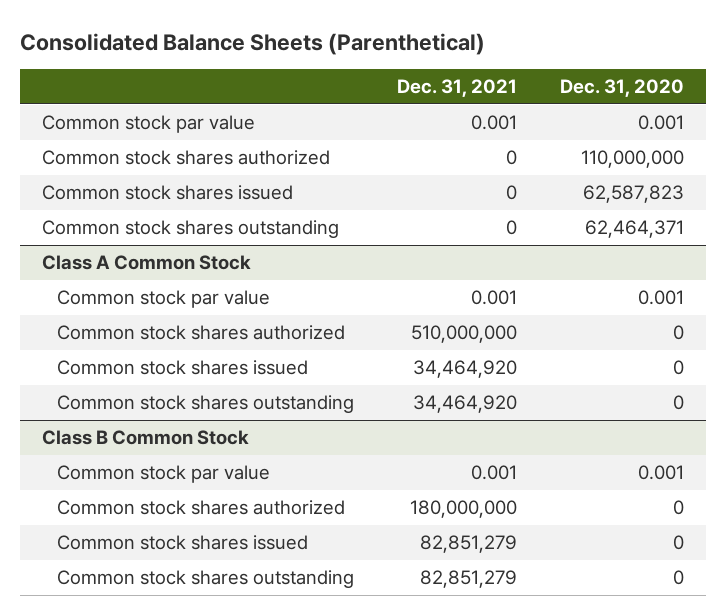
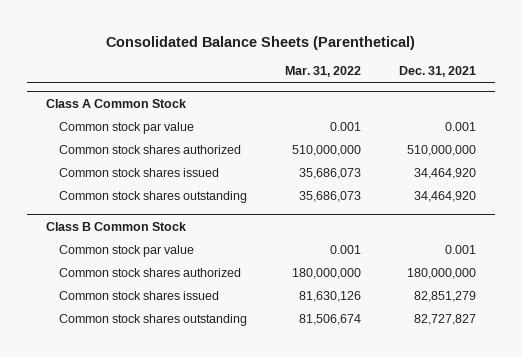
- | Dec. 31, 2021 | Dec. 31, 2020
+ | Mar. 31, 2022 | Dec. 31, 2021
- Common stock par value | 0.001 | 0.001
- Common stock shares authorized | 0 | 110,000,000
- Common stock shares issued | 0 | 62,587,823
- Common stock shares outstanding | 0 | 62,464,371
@ Class B Common Stock
- Common stock shares outstanding | 82,851,279 | 0
+ Common stock shares outstanding | 81,506,674 | 82,727,827

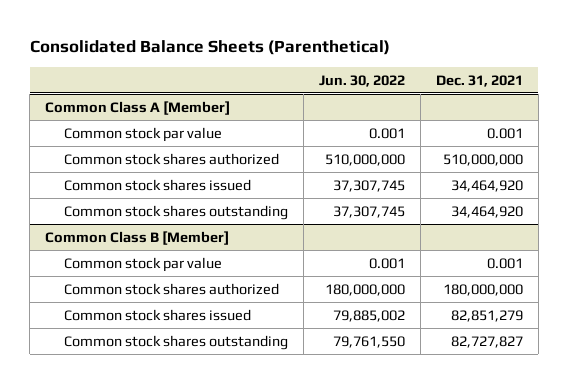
- | Mar. 31, 2022 | Dec. 31, 2021
+ | Jun. 30, 2022 | Dec. 31, 2021
- Class A Common Stock
+ Common Class A [Member]
- Class B Common Stock
+ Common Class B [Member]

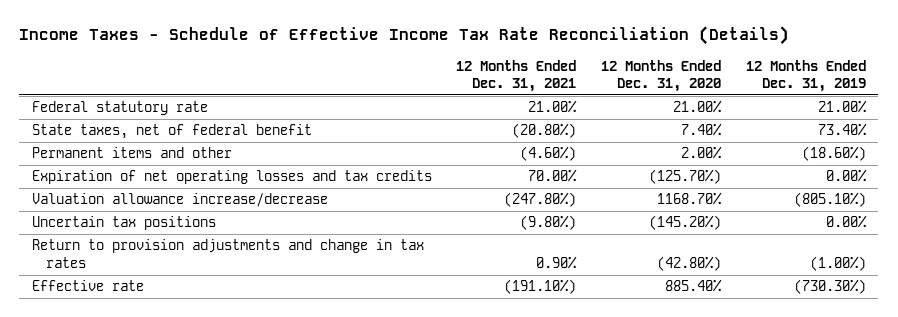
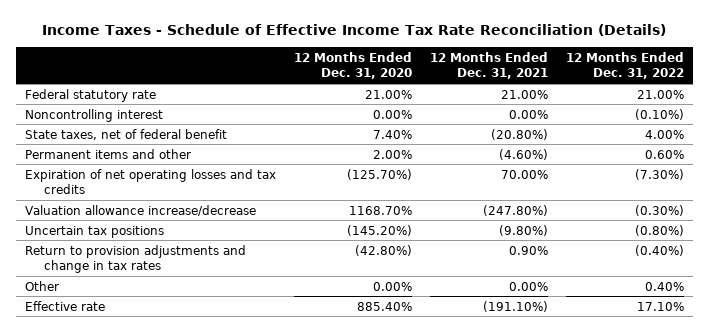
- | 12 Months Ended Dec. 31, 2021 | 12 Months Ended Dec. 31, 2020 | 12 Months Ended Dec. 31, 2019
+ | 12 Months Ended Dec. 31, 2020 | 12 Months Ended Dec. 31, 2021 | 12 Months Ended Dec. 31, 2022
+ Noncontrolling interest | 0.00% | 0.00% | (0.10%)
+ Other | 0.00% | 0.00% | 0.40%

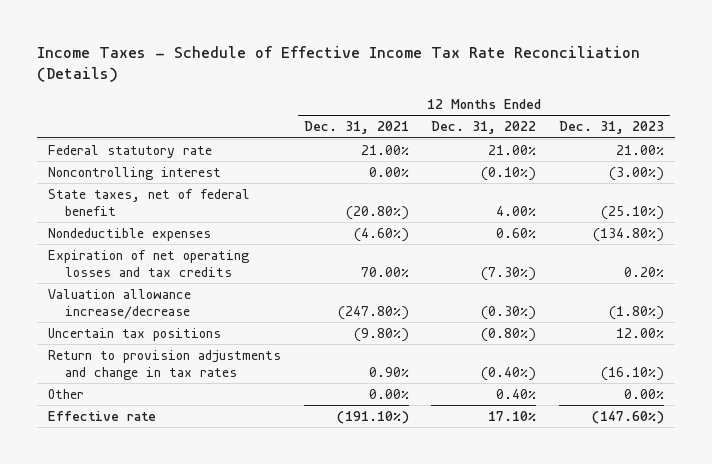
- | 12 Months Ended Dec. 31, 2020 | 12 Months Ended Dec. 31, 2021 | 12 Months Ended Dec. 31, 2022
+ | 12 Months Ended Dec. 31, 2021 | 12 Months Ended Dec. 31, 2022 | 12 Months Ended Dec. 31, 2023
- Permanent items and other | 2.00% | (4.60%) | 0.60%
+ Nondeductible expenses | (4.60%) | 0.60% | (134.80%)

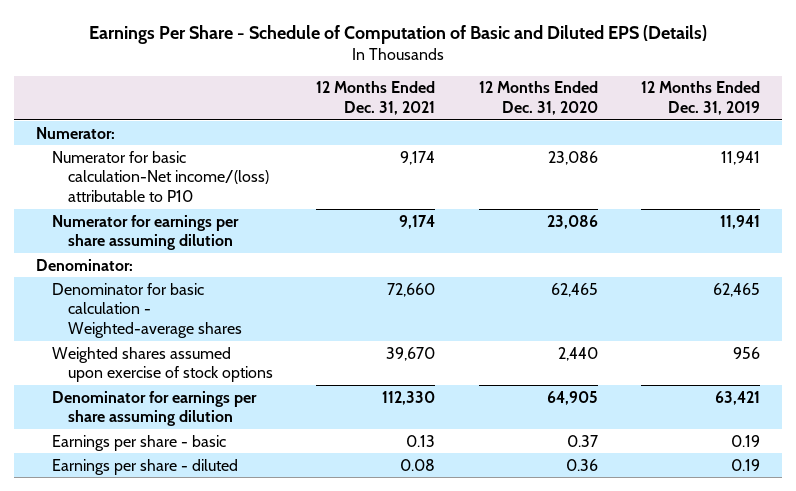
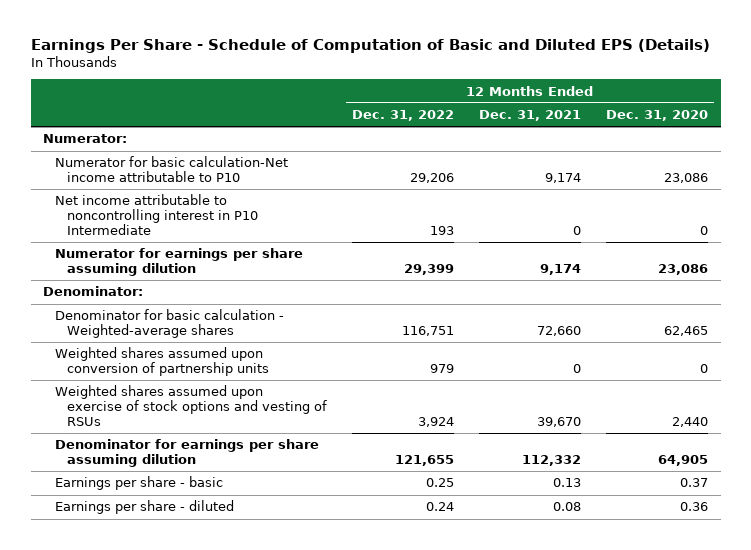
- | 12 Months Ended Dec. 31, 2021 | 12 Months Ended Dec. 31, 2020 | 12 Months Ended Dec. 31, 2019
+ | 12 Months Ended Dec. 31, 2022 | 12 Months Ended Dec. 31, 2021 | 12 Months Ended Dec. 31, 2020
- Numerator for basic calculation-Net income/(loss) attributable to P10 | 9,174 | 23,086 | 11,941
+ Numerator for basic calculation-Net income attributable to P10 | 29,206 | 9,174 | 23,086
+ Net income attributable to noncontrolling interest in P10 Intermediate | 193 | 0 | 0
- Weighted shares assumed upon exercise of stock options | 39,670 | 2,440 | 956
- Denominator for earnings per share assuming dilution | 112,330 | 64,905 | 63,421
+ Weighted shares assumed upon conversion of partnership units | 979 | 0 | 0
+ Weighted shares assumed upon exercise of stock options and vesting of RSUs | 3,924 | 39,670 | 2,440
+ Denominator for earnings per share assuming dilution | 121,655 | 112,332 | 64,905

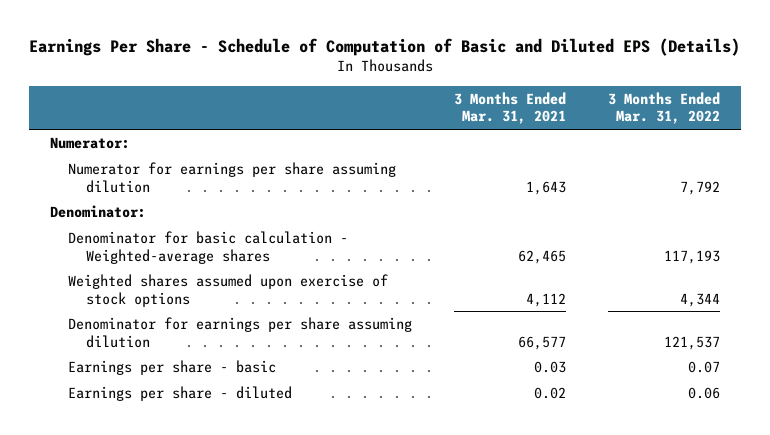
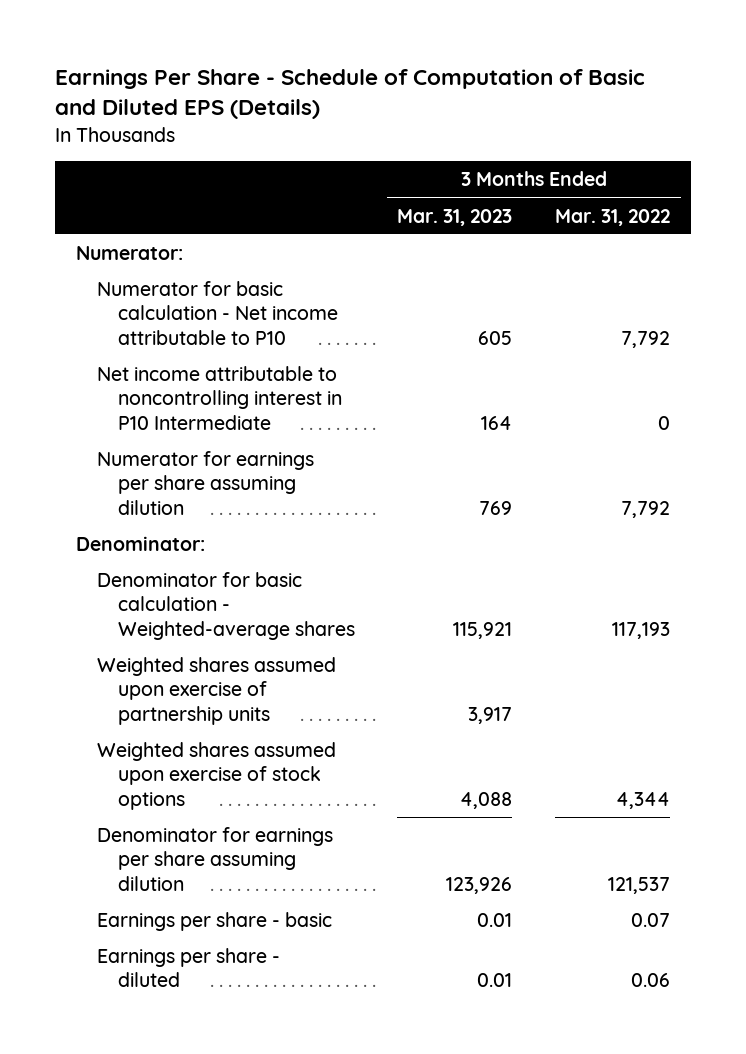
- | 3 Months Ended Mar. 31, 2021 | 3 Months Ended Mar. 31, 2022
+ | 3 Months Ended Mar. 31, 2023 | 3 Months Ended Mar. 31, 2022
+ Numerator for basic calculation - Net income attributable to P10 | 605 | 7,792
+ Net income attributable to noncontrolling interest in P10 Intermediate | 164 | 0
+ Weighted shares assumed upon exercise of partnership units | 3,917 |

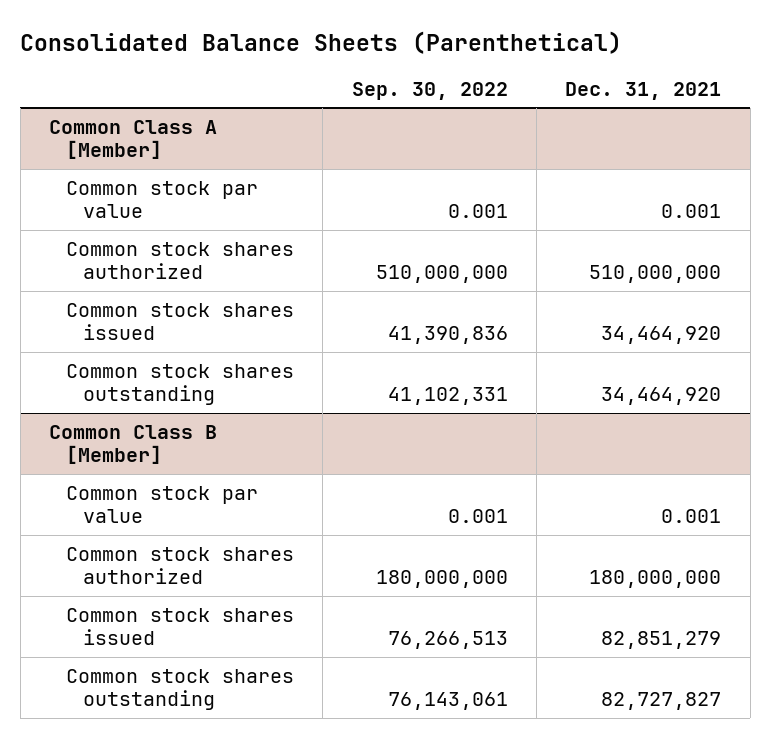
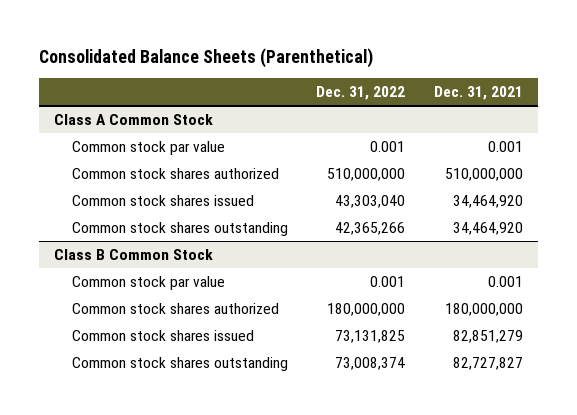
- | Sep. 30, 2022 | Dec. 31, 2021
+ | Dec. 31, 2022 | Dec. 31, 2021
- Common Class A [Member]
+ Class A Common Stock
- Common Class B [Member]
+ Class B Common Stock

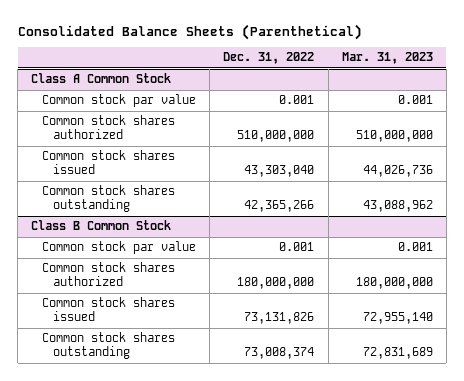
- | Dec. 31, 2022 | Dec. 31, 2021
+ | Dec. 31, 2022 | Mar. 31, 2023
@ Class B Common Stock
- Common stock shares issued | 73,131,825 | 82,851,279
+ Common stock shares issued | 73,131,826 | 72,955,140

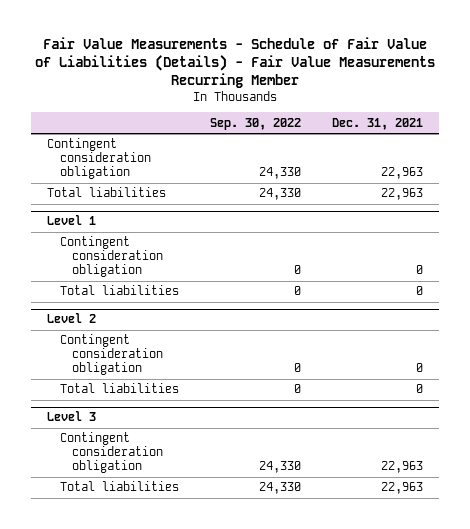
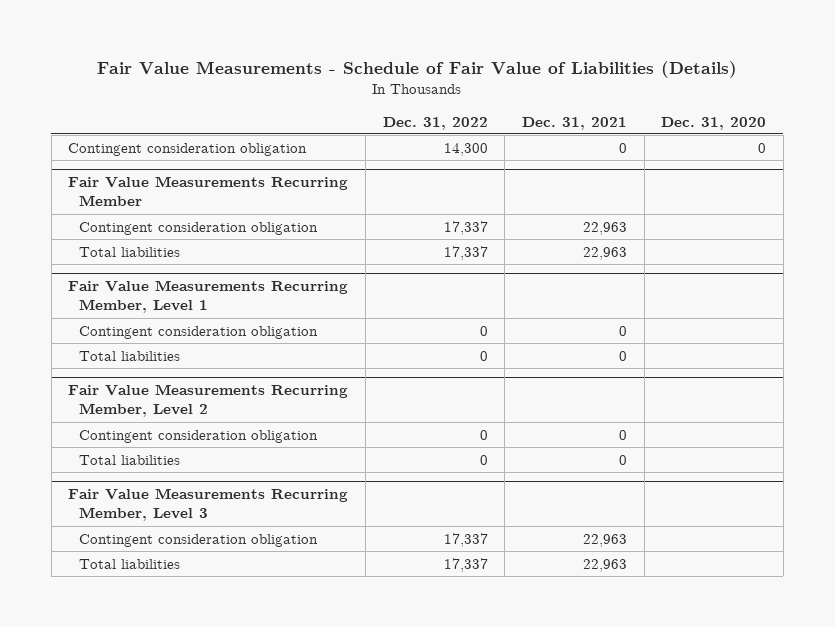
- Fair Value Measurements - Schedule of Fair Value of Liabilities (Details) - Fair Value Measurements Recurring Member
+ Fair Value Measurements - Schedule of Fair Value of Liabilities (Details)
- | Sep. 30, 2022 | Dec. 31, 2021
+ | Dec. 31, 2022 | Dec. 31, 2021 | Dec. 31, 2020
+ Contingent consideration obligation | 14,300 | 0 | 0
+ Fair Value Measurements Recurring Member
- Level 1
+ Fair Value Measurements Recurring Member, Level 1
- Level 2
+ Fair Value Measurements Recurring Member, Level 2
- Level 3
+ Fair Value Measurements Recurring Member, Level 3

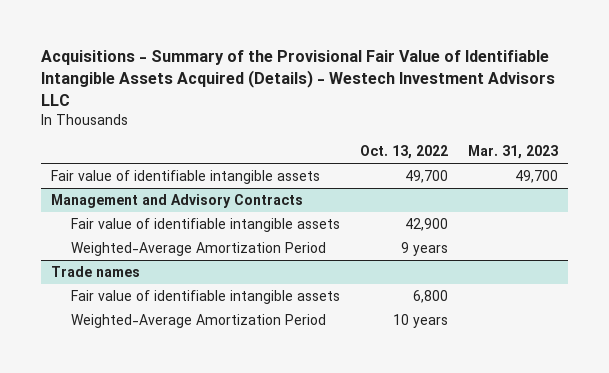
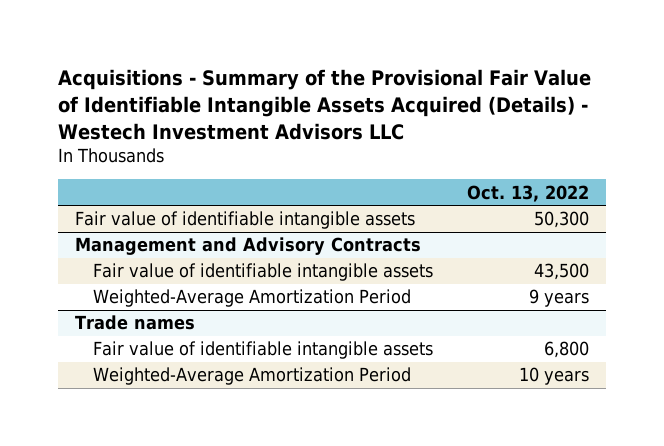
- | Oct. 13, 2022 | Mar. 31, 2023
+ | Oct. 13, 2022
- Fair value of identifiable intangible assets | 49,700 | 49,700
+ Fair value of identifiable intangible assets | 50,300
@ Management and Advisory Contracts
- Fair value of identifiable intangible assets | 42,900 |
+ Fair value of identifiable intangible assets | 43,500

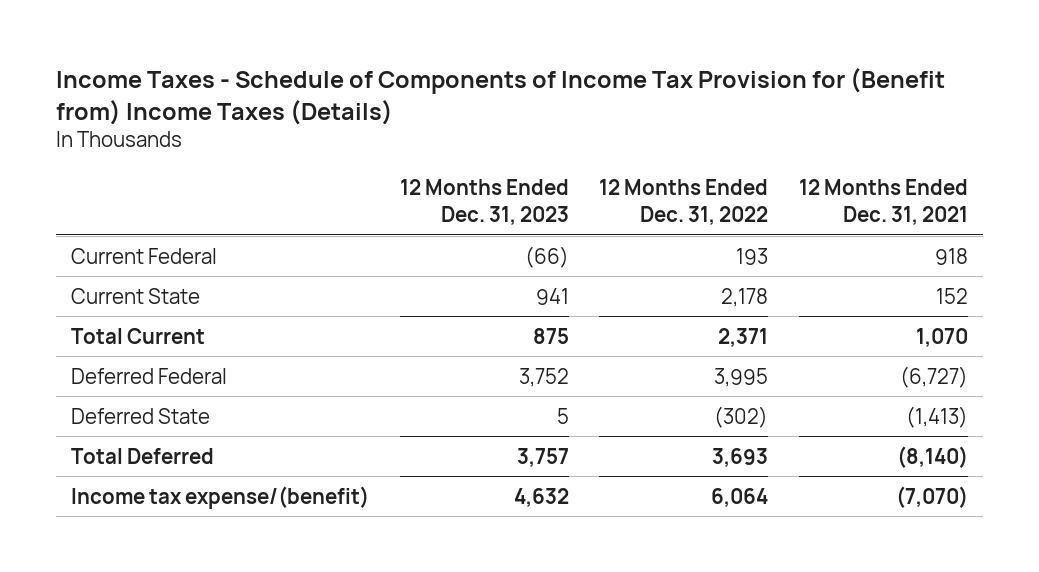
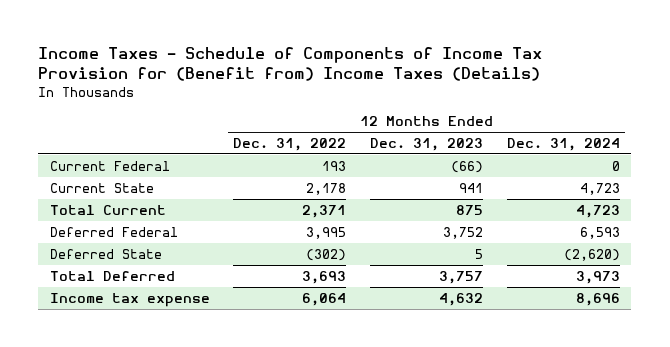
- | 12 Months Ended Dec. 31, 2023 | 12 Months Ended Dec. 31, 2022 | 12 Months Ended Dec. 31, 2021
+ | 12 Months Ended Dec. 31, 2022 | 12 Months Ended Dec. 31, 2023 | 12 Months Ended Dec. 31, 2024
- Income tax expense/(benefit) | 4,632 | 6,064 | (7,070)
+ Income tax expense | 6,064 | 4,632 | 8,696

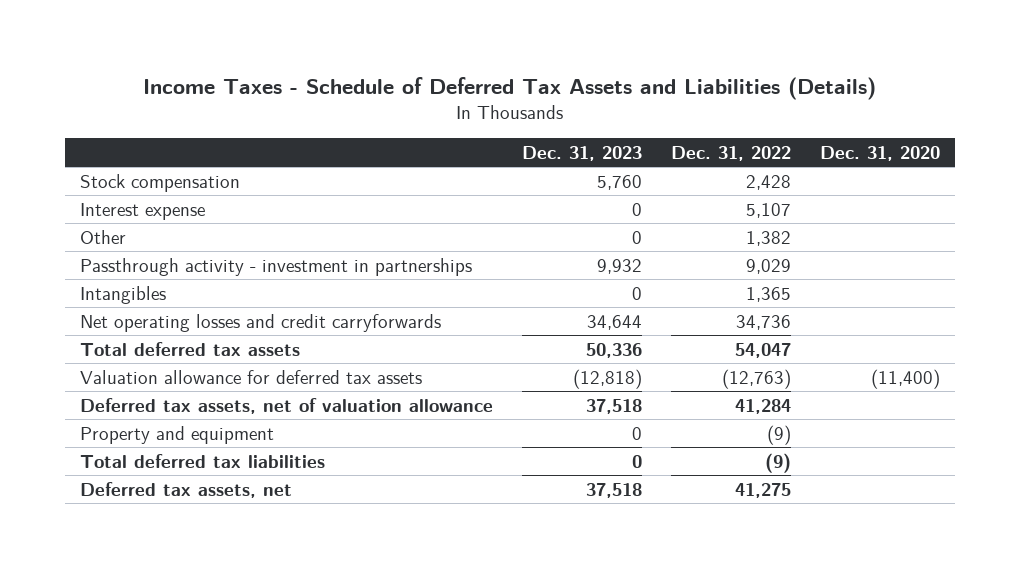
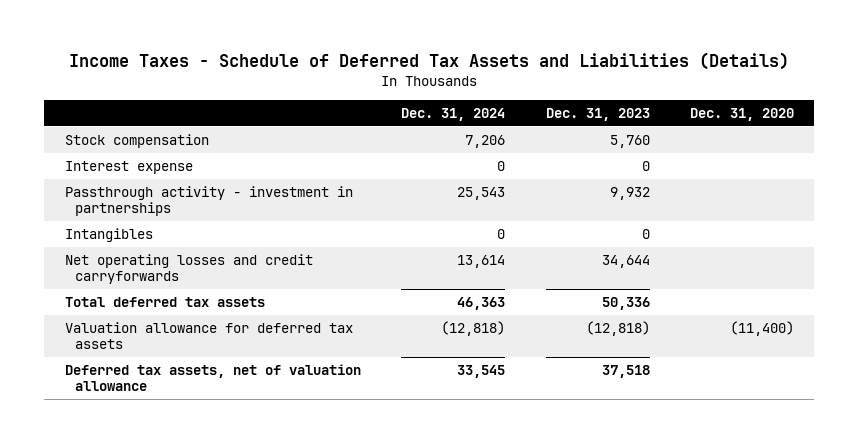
- | Dec. 31, 2023 | Dec. 31, 2022 | Dec. 31, 2020
+ | Dec. 31, 2024 | Dec. 31, 2023 | Dec. 31, 2020
- Other | 0 | 1,382 |
- Property and equipment | 0 | (9) |
- Total deferred tax liabilities | 0 | (9) |
- Deferred tax assets, net | 37,518 | 41,275 |

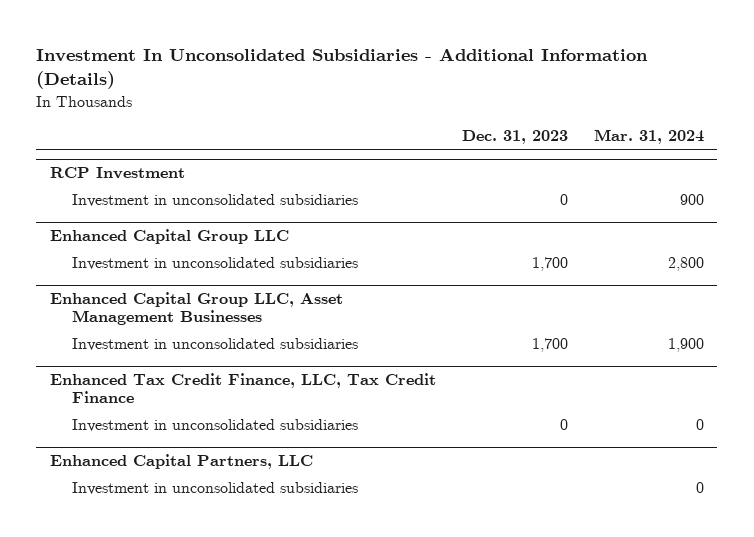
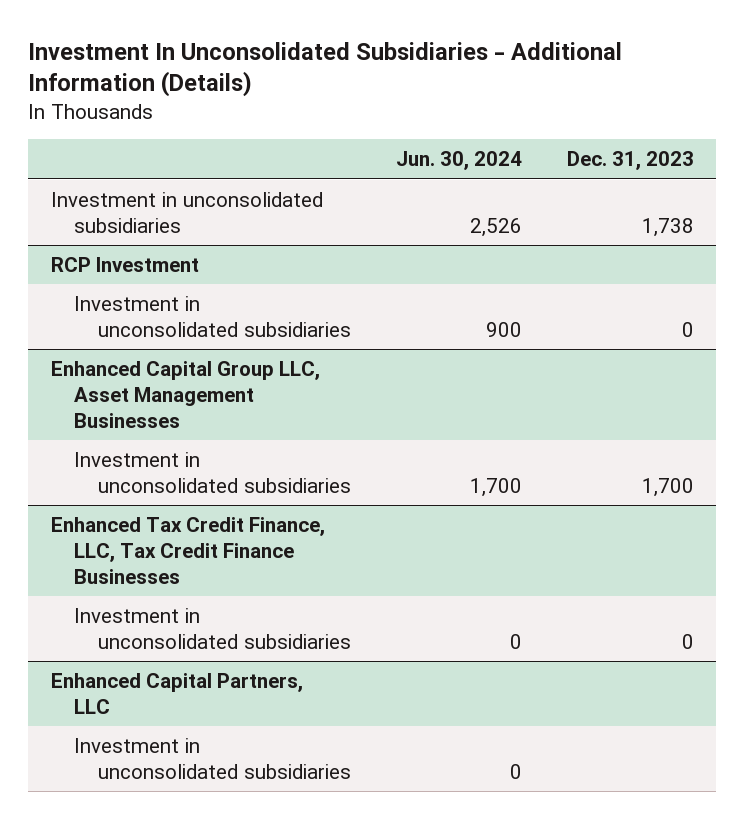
- | Dec. 31, 2023 | Mar. 31, 2024
+ | Jun. 30, 2024 | Dec. 31, 2023
+ Investment in unconsolidated subsidiaries | 2,526 | 1,738
- Enhanced Capital Group LLC
- Investment in unconsolidated subsidiaries | 1,700 | 2,800
- Enhanced Tax Credit Finance, LLC, Tax Credit Finance
+ Enhanced Tax Credit Finance, LLC, Tax Credit Finance Businesses

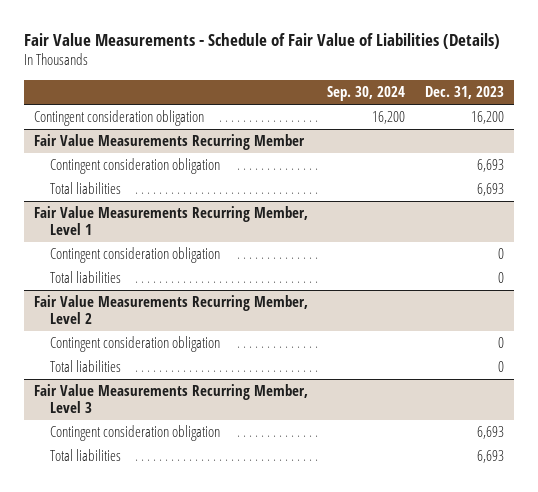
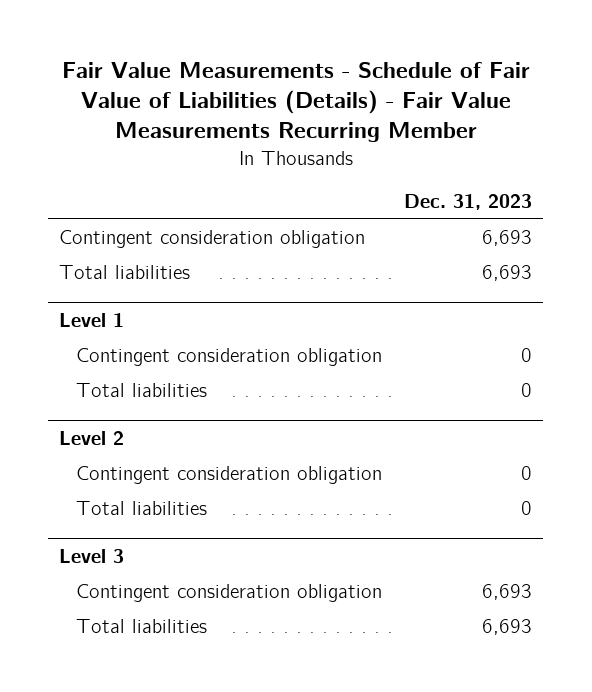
- Fair Value Measurements - Schedule of Fair Value of Liabilities (Details)
+ Fair Value Measurements - Schedule of Fair Value of Liabilities (Details) - Fair Value Measurements Recurring Member
- | Sep. 30, 2024 | Dec. 31, 2023
+ | Dec. 31, 2023
- Contingent consideration obligation | 16,200 | 16,200
- Fair Value Measurements Recurring Member
- Fair Value Measurements Recurring Member, Level 1
+ Level 1
- Fair Value Measurements Recurring Member, Level 2
+ Level 2
- Fair Value Measurements Recurring Member, Level 3
+ Level 3

